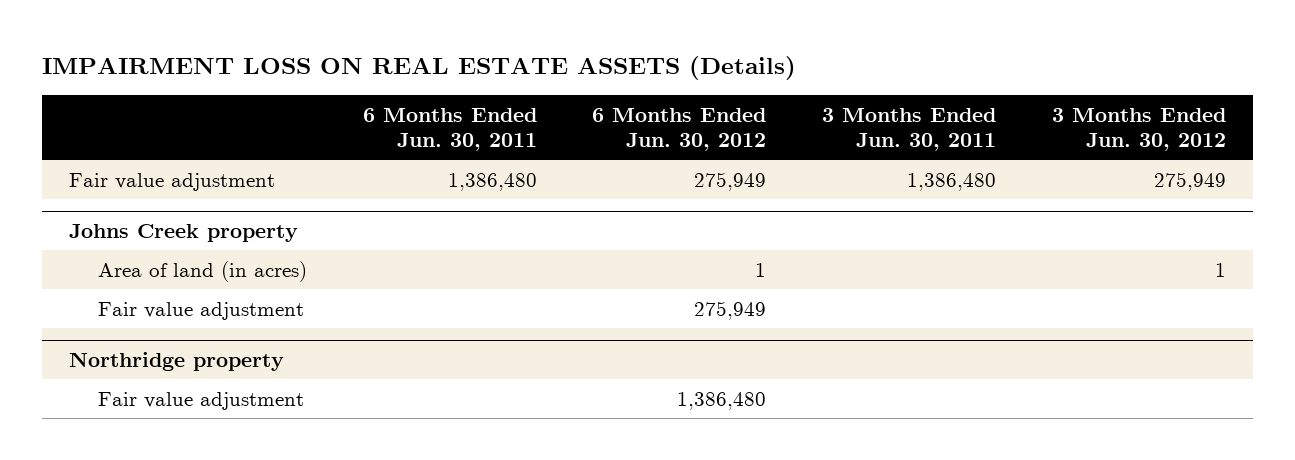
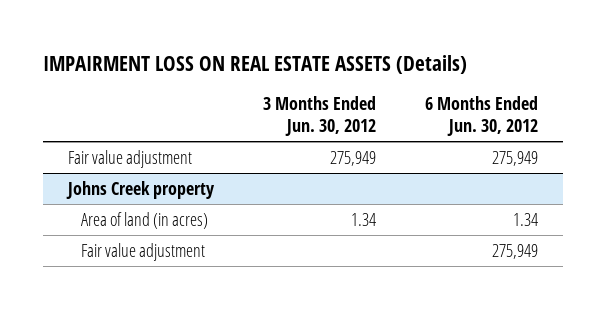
- | 6 Months Ended Jun. 30, 2011 | 6 Months Ended Jun. 30, 2012 | 3 Months Ended Jun. 30, 2011 | 3 Months Ended Jun. 30, 2012
+ | 3 Months Ended Jun. 30, 2012 | 6 Months Ended Jun. 30, 2012
@ Johns Creek property
- Area of land (in acres) | | 1 | | 1
+ Area of land (in acres) | 1.34 | 1.34
- Northridge property
- Fair value adjustment | | 1,386,480 | |

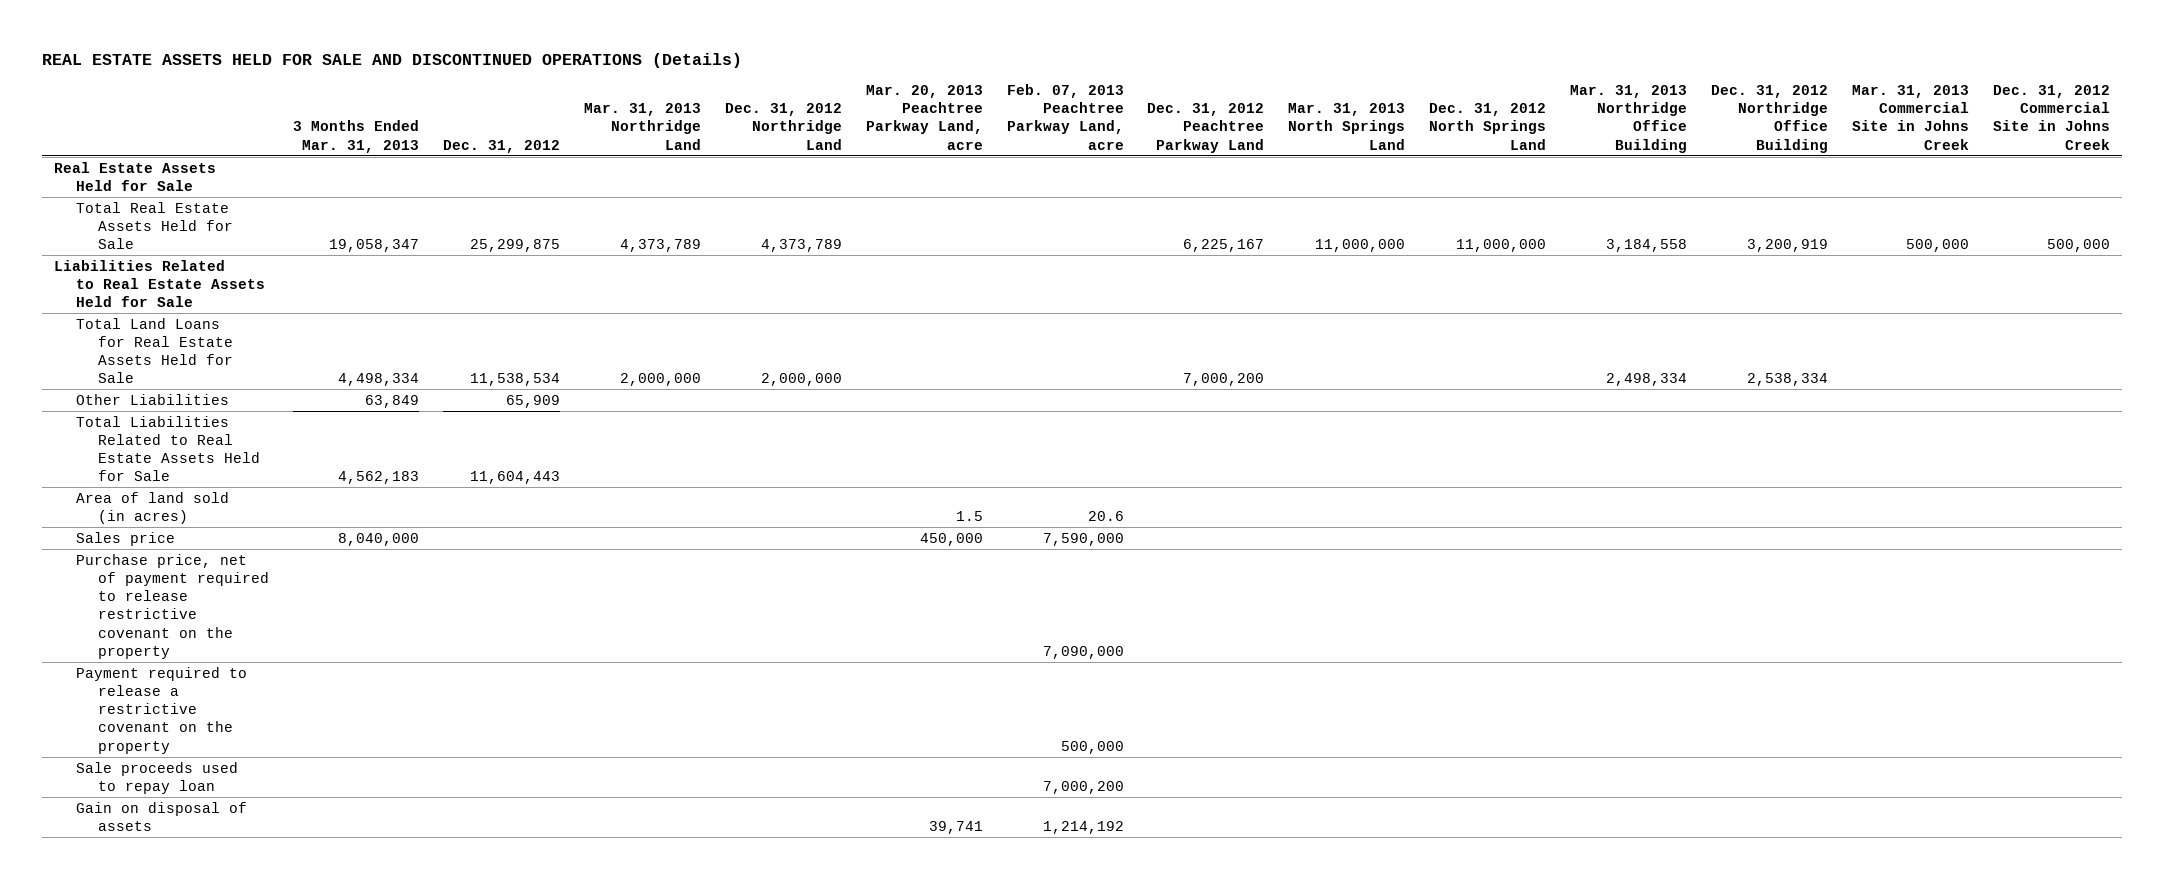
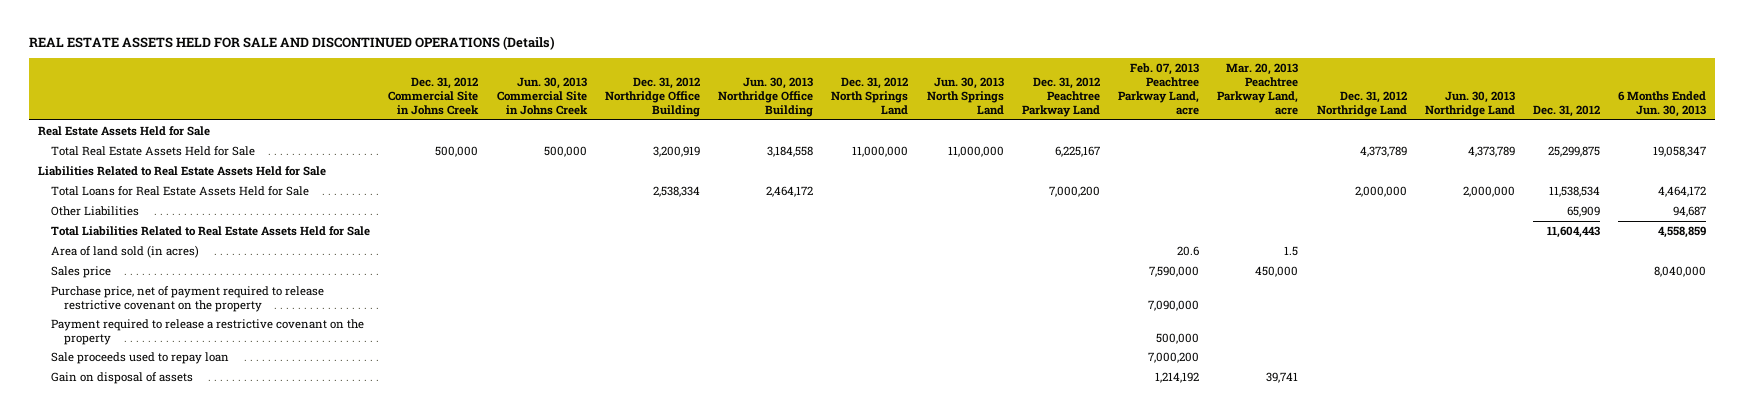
- | 3 Months Ended Mar. 31, 2013 | Dec. 31, 2012 | Mar. 31, 2013 Northridge Land | Dec. 31, 2012 Northridge Land | Mar. 20, 2013 Peachtree Parkway Land, acre | Feb. 07, 2013 Peachtree Parkway Land, acre | Dec. 31, 2012 Peachtree Parkway Land | Mar. 31, 2013 North Springs Land | Dec. 31, 2012 North Springs Land | Mar. 31, 2013 Northridge Office Building | Dec. 31, 2012 Northridge Office Building | Mar. 31, 2013 Commercial Site in Johns Creek | Dec. 31, 2012 Commercial Site in Johns Creek
+ | Dec. 31, 2012 Commercial Site in Johns Creek | Jun. 30, 2013 Commercial Site in Johns Creek | Dec. 31, 2012 Northridge Office Building | Jun. 30, 2013 Northridge Office Building | Dec. 31, 2012 North Springs Land | Jun. 30, 2013 North Springs Land | Dec. 31, 2012 Peachtree Parkway Land | Feb. 07, 2013 Peachtree Parkway Land, acre | Mar. 20, 2013 Peachtree Parkway Land, acre | Dec. 31, 2012 Northridge Land | Jun. 30, 2013 Northridge Land | Dec. 31, 2012 | 6 Months Ended Jun. 30, 2013
- Total Land Loans for Real Estate Assets Held for Sale | 4,498,334 | 11,538,534 | 2,000,000 | 2,000,000 | | | 7,000,200 | | | 2,498,334 | 2,538,334 | |
+ Total Loans for Real Estate Assets Held for Sale | | | 2,538,334 | 2,464,172 | | | 7,000,200 | | | 2,000,000 | 2,000,000 | 11,538,534 | 4,464,172

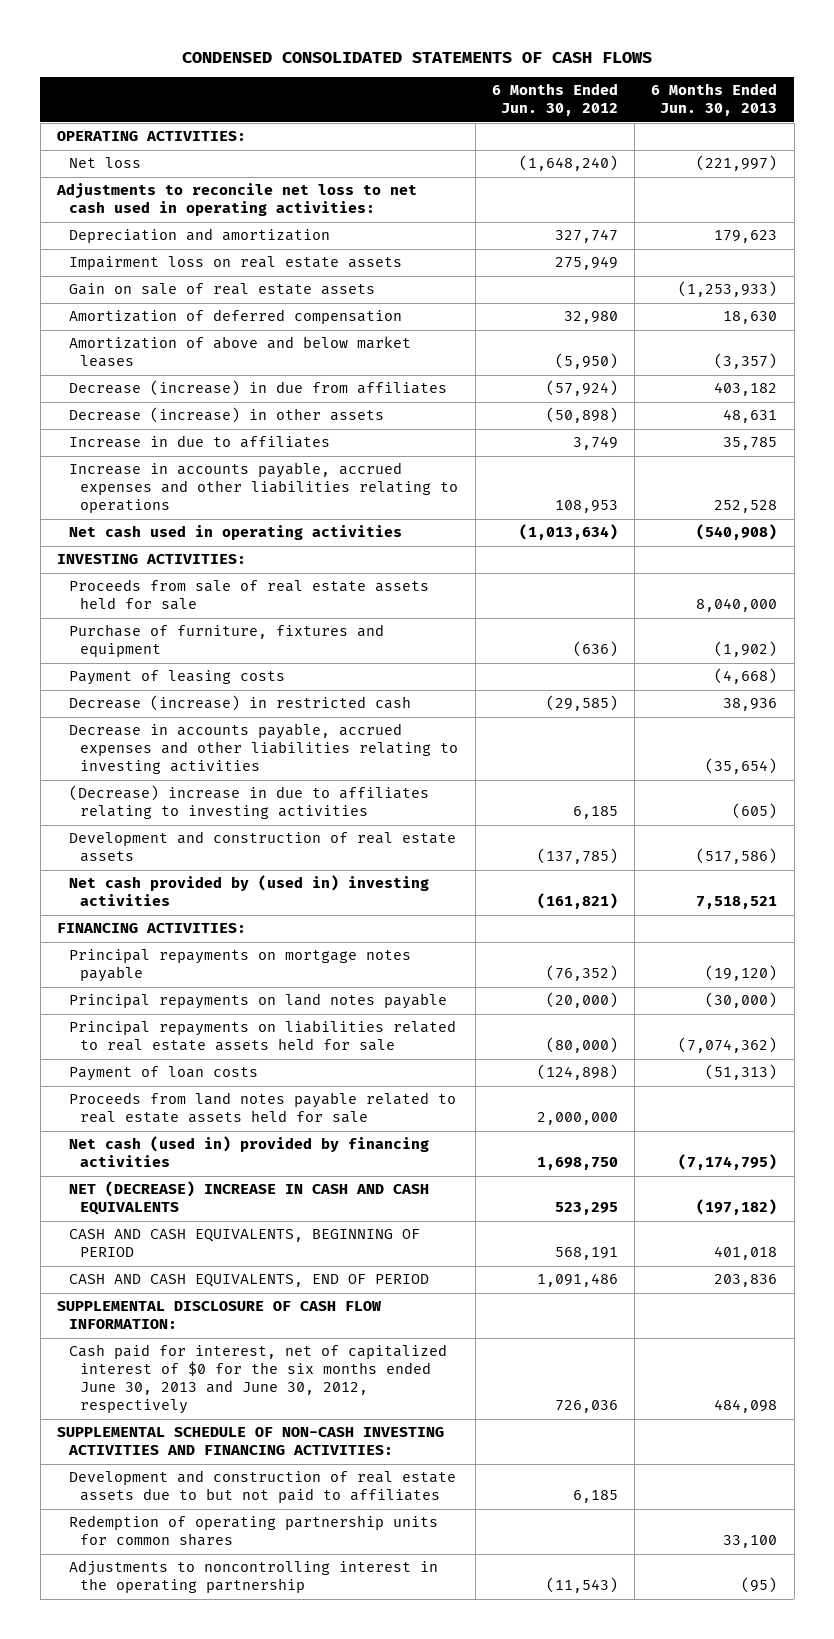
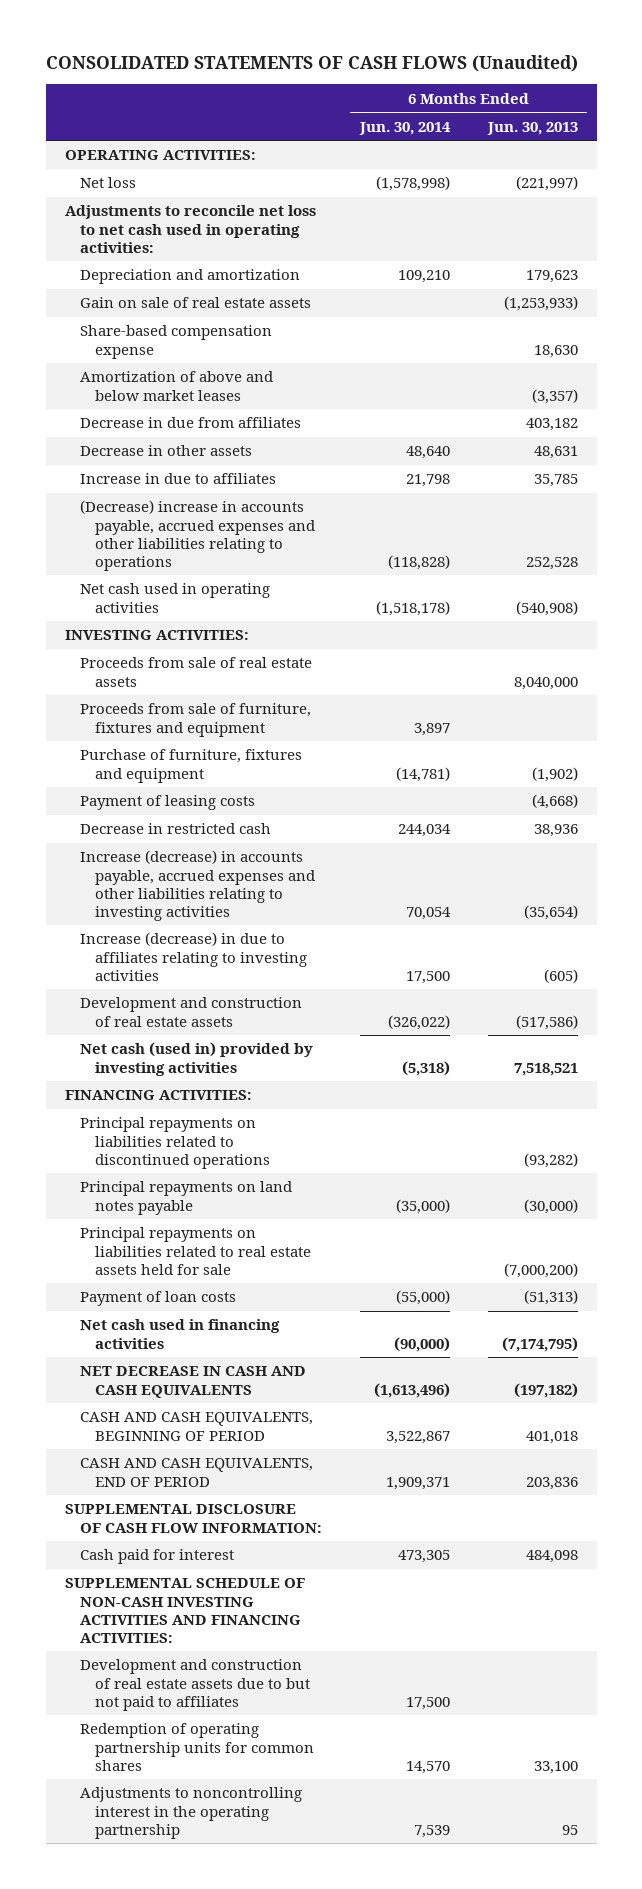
- CONDENSED CONSOLIDATED STATEMENTS OF CASH FLOWS
+ CONSOLIDATED STATEMENTS OF CASH FLOWS (Unaudited)
- | 6 Months Ended Jun. 30, 2012 | 6 Months Ended Jun. 30, 2013
+ | 6 Months Ended Jun. 30, 2014 | 6 Months Ended Jun. 30, 2013
- Impairment loss on real estate assets | 275,949 |
- Amortization of deferred compensation | 32,980 | 18,630
+ Share-based compensation expense | | 18,630
- Decrease (increase) in due from affiliates | (57,924) | 403,182
- Decrease (increase) in other assets | (50,898) | 48,631
+ Decrease in due from affiliates | | 403,182
+ Decrease in other assets | 48,640 | 48,631
- Increase in accounts payable, accrued expenses and other liabilities relating to operations | 108,953 | 252,528
+ (Decrease) increase in accounts payable, accrued expenses and other liabilities relating to operations | (118,828) | 252,528
- Proceeds from sale of real estate assets held for sale | | 8,040,000
+ Proceeds from sale of real estate assets | | 8,040,000
+ Proceeds from sale of furniture, fixtures and equipment | 3,897 |
- Decrease (increase) in restricted cash | (29,585) | 38,936
- Decrease in accounts payable, accrued expenses and other liabilities relating to investing activities | | (35,654)
- (Decrease) increase in due to affiliates relating to investing activities | 6,185 | (605)
+ Decrease in restricted cash | 244,034 | 38,936
+ Increase (decrease) in accounts payable, accrued expenses and other liabilities relating to investing activities | 70,054 | (35,654)
+ Increase (decrease) in due to affiliates relating to investing activities | 17,500 | (605)
- Net cash provided by (used in) investing activities | (161,821) | 7,518,521
+ Net cash (used in) provided by investing activities | (5,318) | 7,518,521
- Principal repayments on mortgage notes payable | (76,352) | (19,120)
+ Principal repayments on liabilities related to discontinued operations | | (93,282)
- Principal repayments on liabilities related to real estate assets held for sale | (80,000) | (7,074,362)
+ Principal repayments on liabilities related to real estate assets held for sale | | (7,000,200)
- Proceeds from land notes payable related to real estate assets held for sale | 2,000,000 |
- Net cash (used in) provided by financing activities | 1,698,750 | (7,174,795)
- NET (DECREASE) INCREASE IN CASH AND CASH EQUIVALENTS | 523,295 | (197,182)
+ Net cash used in financing activities | (90,000) | (7,174,795)
+ NET DECREASE IN CASH AND CASH EQUIVALENTS | (1,613,496) | (197,182)
- Cash paid for interest, net of capitalized interest of $0 for the six months ended June 30, 2013 and June 30, 2012, respectively | 726,036 | 484,098
+ Cash paid for interest | 473,305 | 484,098
- Adjustments to noncontrolling interest in the operating partnership | (11,543) | (95)
+ Adjustments to noncontrolling interest in the operating partnership | 7,539 | 95

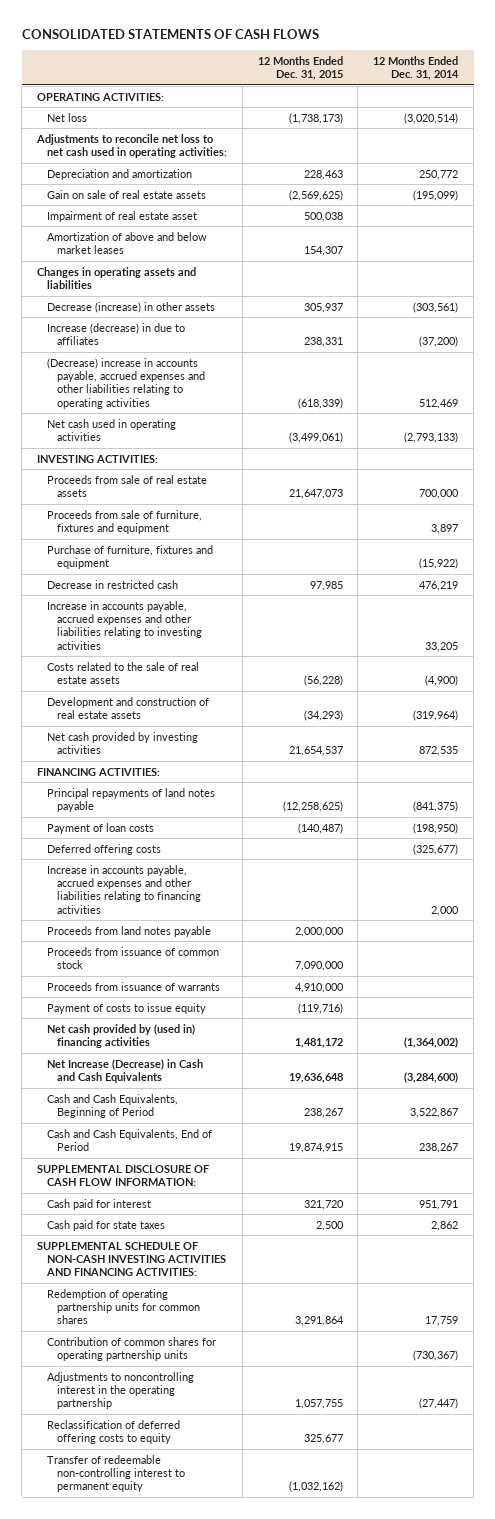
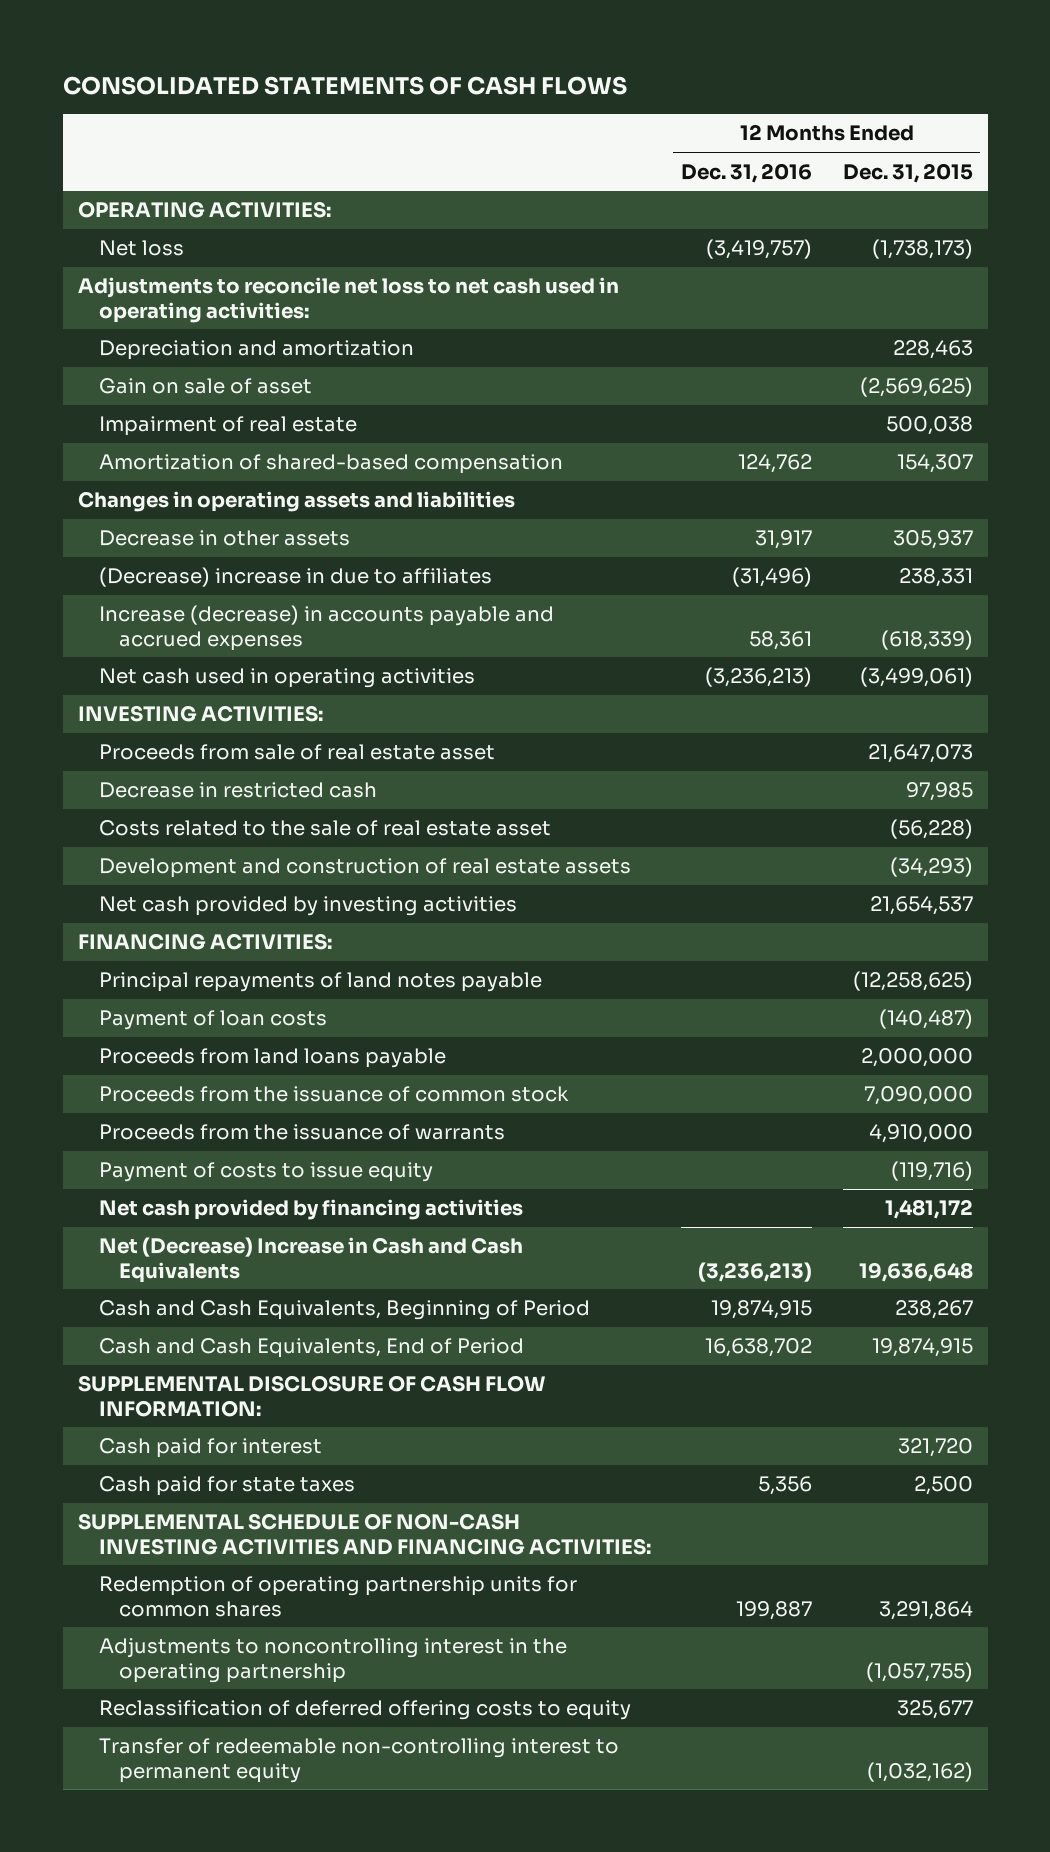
- | 12 Months Ended Dec. 31, 2015 | 12 Months Ended Dec. 31, 2014
+ | 12 Months Ended Dec. 31, 2016 | 12 Months Ended Dec. 31, 2015
- Gain on sale of real estate assets | (2,569,625) | (195,099)
- Impairment of real estate asset | 500,038 |
- Amortization of above and below market leases | 154,307 |
+ Gain on sale of asset | | (2,569,625)
+ Impairment of real estate | | 500,038
+ Amortization of shared-based compensation | 124,762 | 154,307
- Decrease (increase) in other assets | 305,937 | (303,561)
- Increase (decrease) in due to affiliates | 238,331 | (37,200)
- (Decrease) increase in accounts payable, accrued expenses and other liabilities relating to operating activities | (618,339) | 512,469
+ Decrease in other assets | 31,917 | 305,937
+ (Decrease) increase in due to affiliates | (31,496) | 238,331
+ Increase (decrease) in accounts payable and accrued expenses | 58,361 | (618,339)
- Proceeds from sale of real estate assets | 21,647,073 | 700,000
- Proceeds from sale of furniture, fixtures and equipment | | 3,897
- Purchase of furniture, fixtures and equipment | | (15,922)
+ Proceeds from sale of real estate asset | | 21,647,073
- Increase in accounts payable, accrued expenses and other liabilities relating to investing activities | | 33,205
- Costs related to the sale of real estate assets | (56,228) | (4,900)
+ Costs related to the sale of real estate asset | | (56,228)
- Deferred offering costs | | (325,677)
- Increase in accounts payable, accrued expenses and other liabilities relating to financing activities | | 2,000
- Proceeds from land notes payable | 2,000,000 |
- Proceeds from issuance of common stock | 7,090,000 |
- Proceeds from issuance of warrants | 4,910,000 |
+ Proceeds from land loans payable | | 2,000,000
+ Proceeds from the issuance of common stock | | 7,090,000
+ Proceeds from the issuance of warrants | | 4,910,000
- Net cash provided by (used in) financing activities | 1,481,172 | (1,364,002)
- Net Increase (Decrease) in Cash and Cash Equivalents | 19,636,648 | (3,284,600)
+ Net cash provided by financing activities | | 1,481,172
+ Net (Decrease) Increase in Cash and Cash Equivalents | (3,236,213) | 19,636,648
- Contribution of common shares for operating partnership units | | (730,367)
- Adjustments to noncontrolling interest in the operating partnership | 1,057,755 | (27,447)
+ Adjustments to noncontrolling interest in the operating partnership | | (1,057,755)

